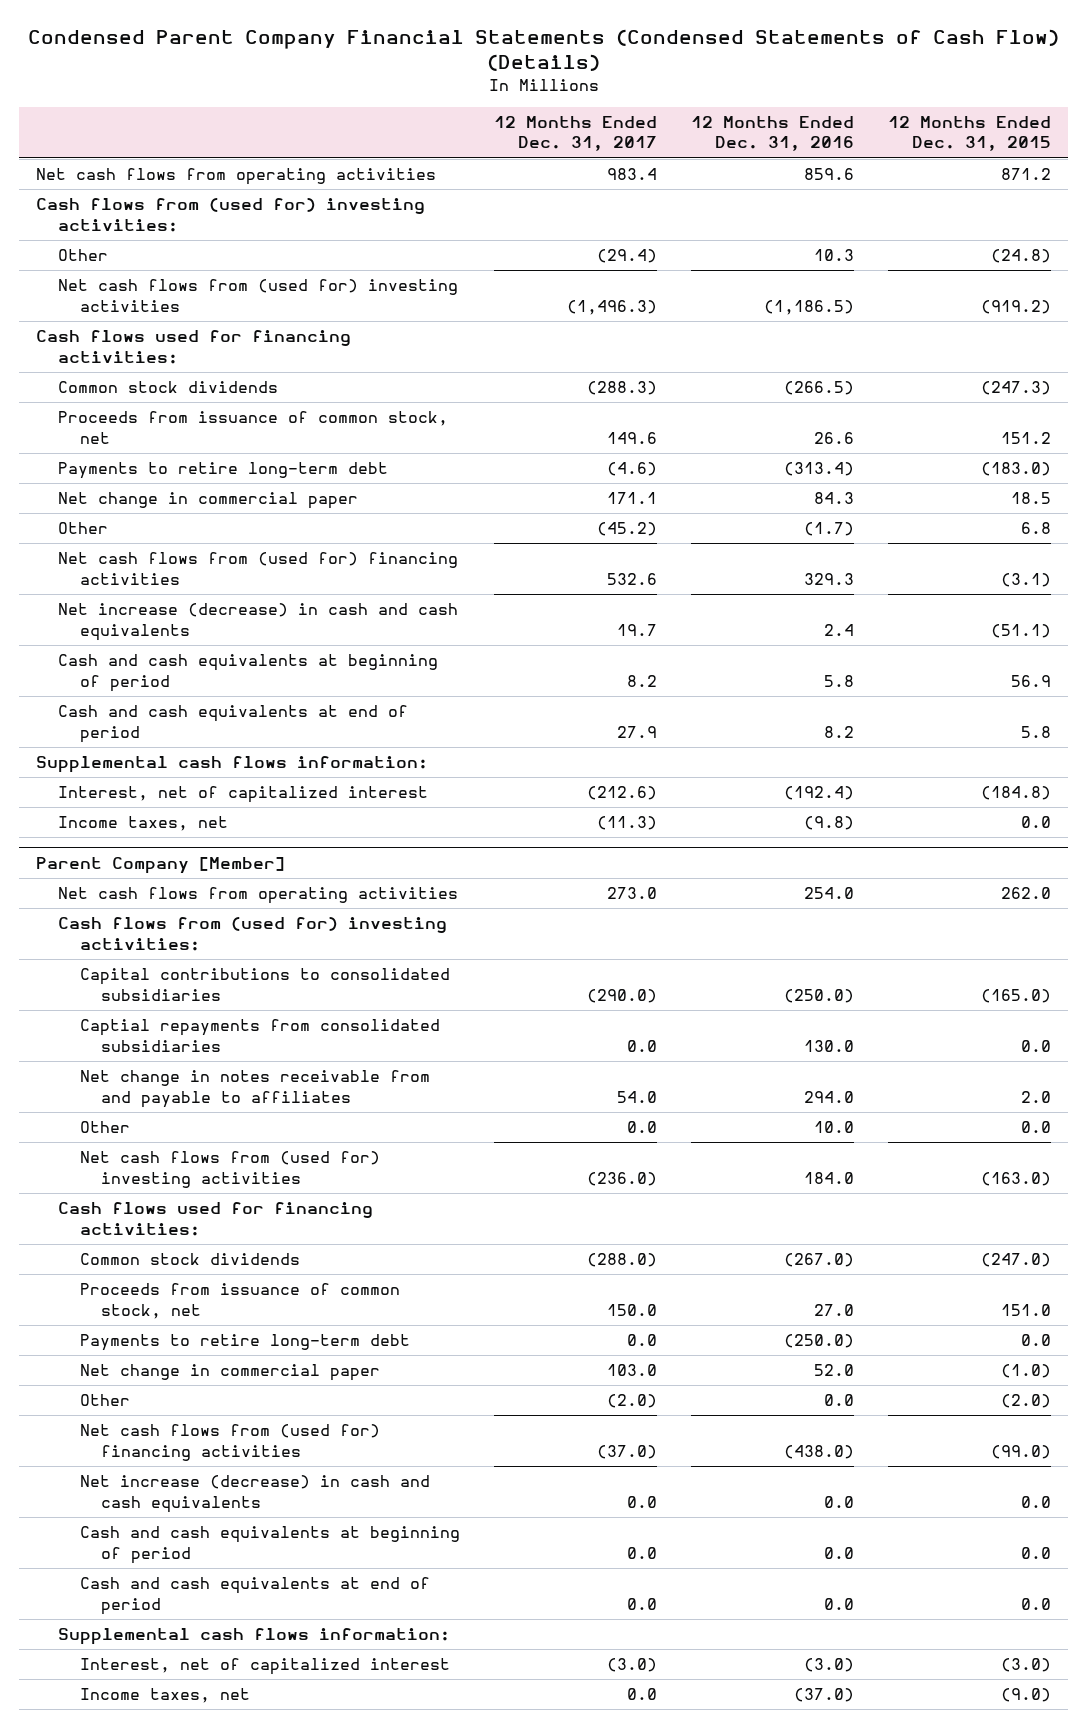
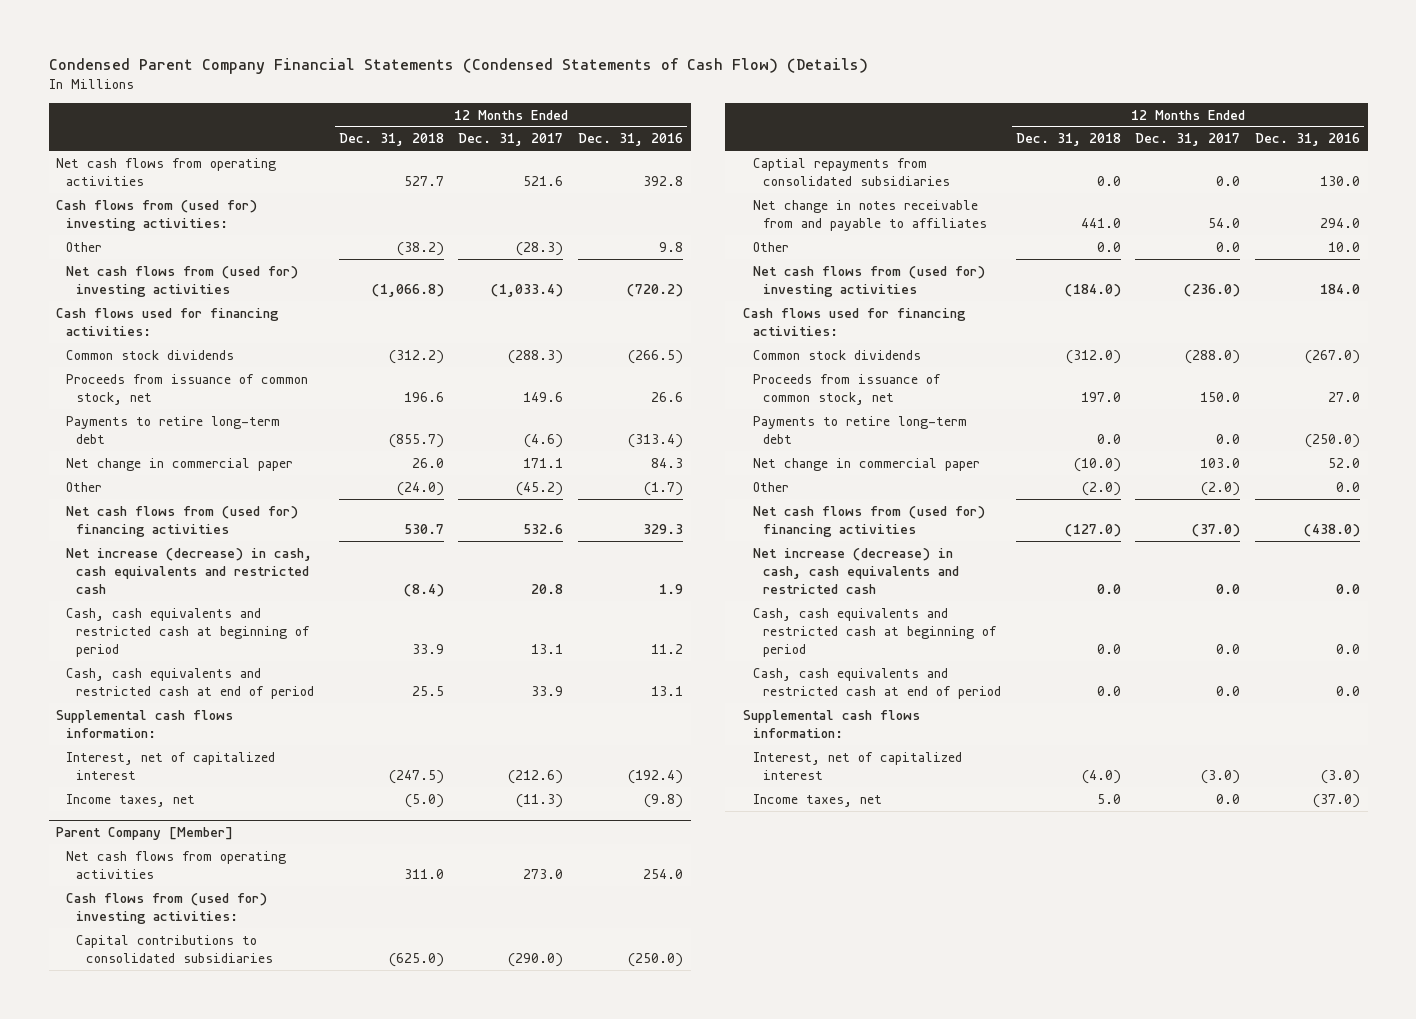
- | 12 Months Ended Dec. 31, 2017 | 12 Months Ended Dec. 31, 2016 | 12 Months Ended Dec. 31, 2015
+ | 12 Months Ended Dec. 31, 2018 | 12 Months Ended Dec. 31, 2017 | 12 Months Ended Dec. 31, 2016
- Net cash flows from operating activities | 983.4 | 859.6 | 871.2
+ Net cash flows from operating activities | 527.7 | 521.6 | 392.8
- Other | (29.4) | 10.3 | (24.8)
- Net cash flows from (used for) investing activities | (1,496.3) | (1,186.5) | (919.2)
+ Other | (38.2) | (28.3) | 9.8
+ Net cash flows from (used for) investing activities | (1,066.8) | (1,033.4) | (720.2)
- Net increase (decrease) in cash and cash equivalents | 19.7 | 2.4 | (51.1)
- Cash and cash equivalents at beginning of period | 8.2 | 5.8 | 56.9
- Cash and cash equivalents at end of period | 27.9 | 8.2 | 5.8
+ Net increase (decrease) in cash, cash equivalents and restricted cash | (8.4) | 20.8 | 1.9
+ Cash, cash equivalents and restricted cash at beginning of period | 33.9 | 13.1 | 11.2
+ Cash, cash equivalents and restricted cash at end of period | 25.5 | 33.9 | 13.1
@ Parent Company [Member]
- Net increase (decrease) in cash and cash equivalents | 0.0 | 0.0 | 0.0
- Cash and cash equivalents at beginning of period | 0.0 | 0.0 | 0.0
- Cash and cash equivalents at end of period | 0.0 | 0.0 | 0.0
+ Net increase (decrease) in cash, cash equivalents and restricted cash | 0.0 | 0.0 | 0.0
+ Cash, cash equivalents and restricted cash at beginning of period | 0.0 | 0.0 | 0.0
+ Cash, cash equivalents and restricted cash at end of period | 0.0 | 0.0 | 0.0

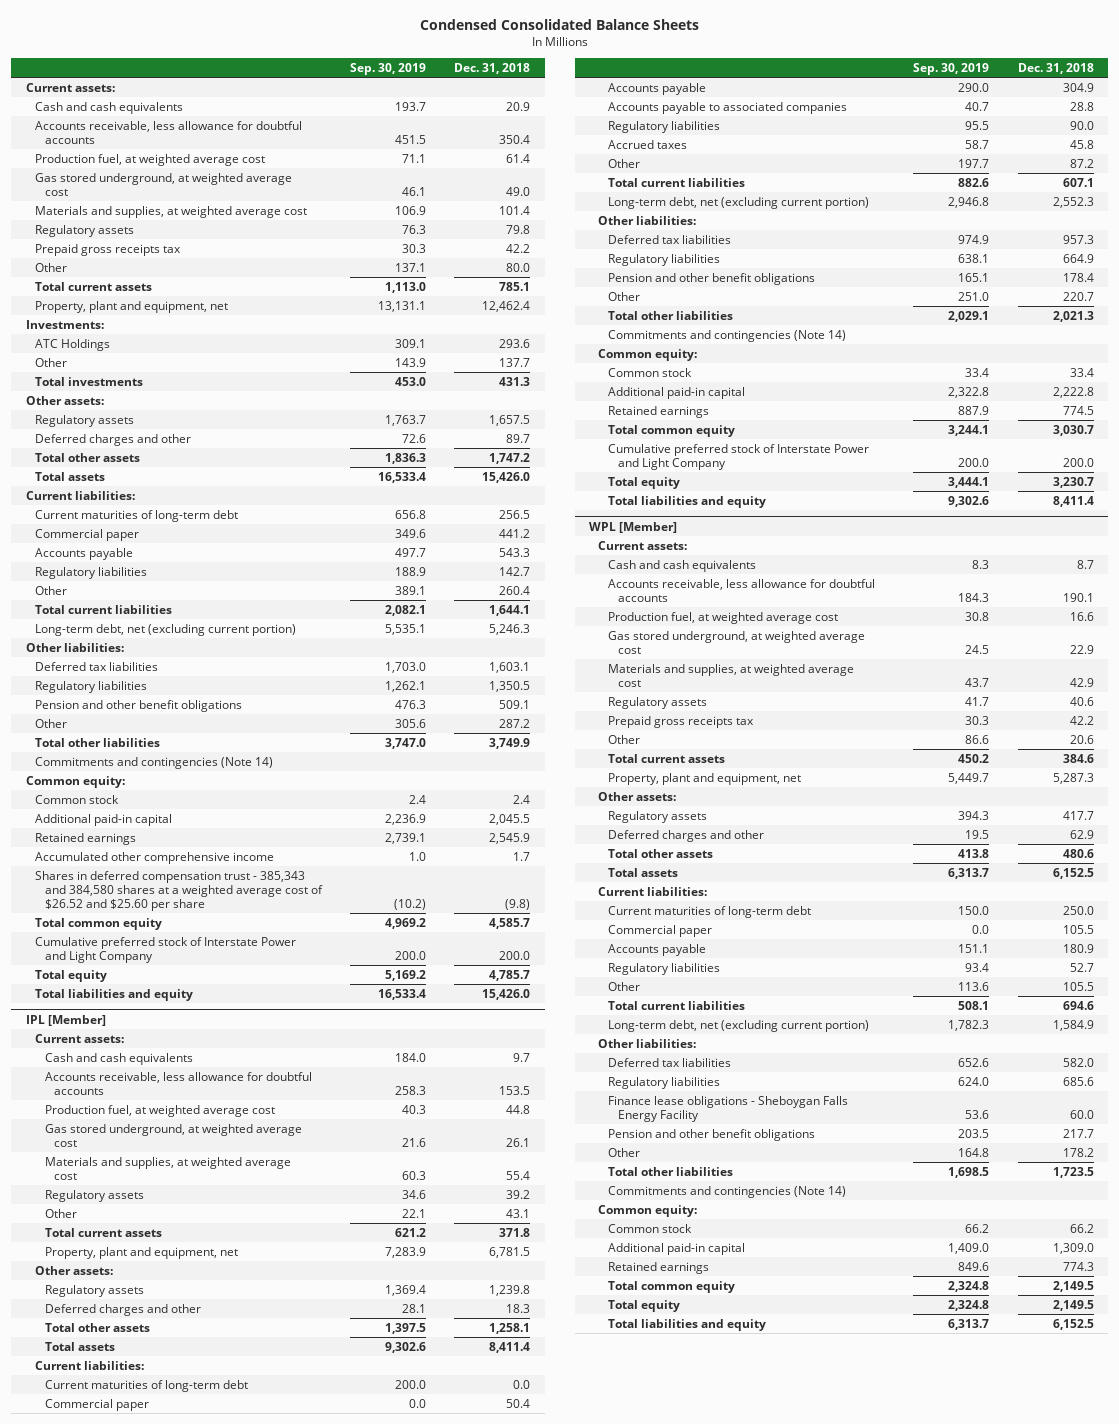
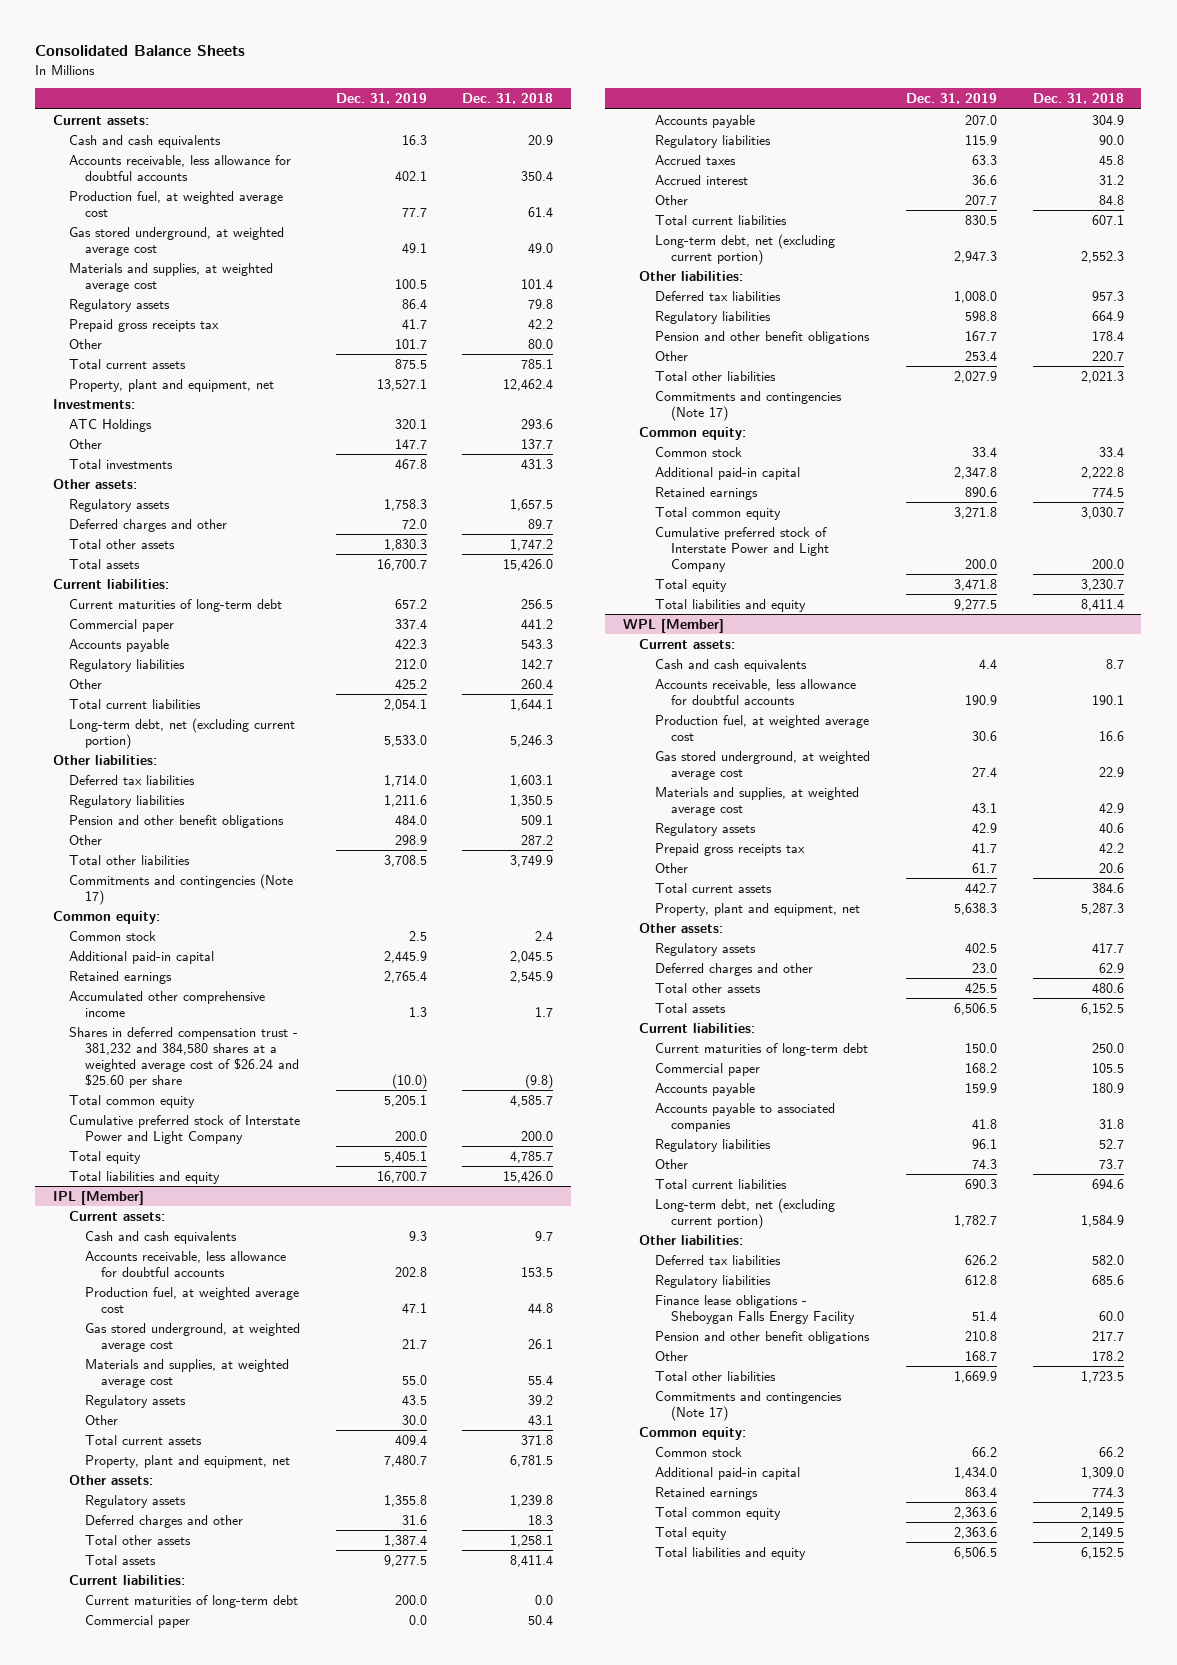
- Condensed Consolidated Balance Sheets
+ Consolidated Balance Sheets
- | Sep. 30, 2019 | Dec. 31, 2018
+ | Dec. 31, 2019 | Dec. 31, 2018
- Commitments and contingencies (Note 14)
+ Commitments and contingencies (Note 17)
- Shares in deferred compensation trust - 385,343 and 384,580 shares at a weighted average cost of $26.52 and $25.60 per share | (10.2) | (9.8)
+ Shares in deferred compensation trust - 381,232 and 384,580 shares at a weighted average cost of $26.24 and $25.60 per share | (10.0) | (9.8)
@ IPL [Member]
- Accounts payable to associated companies | 40.7 | 28.8
- Other | 197.7 | 87.2
+ Accrued interest | 36.6 | 31.2
+ Other | 207.7 | 84.8
- Commitments and contingencies (Note 14)
+ Commitments and contingencies (Note 17)
@ WPL [Member]
+ Accounts payable to associated companies | 41.8 | 31.8
- Other | 113.6 | 105.5
+ Other | 74.3 | 73.7
- Commitments and contingencies (Note 14)
+ Commitments and contingencies (Note 17)

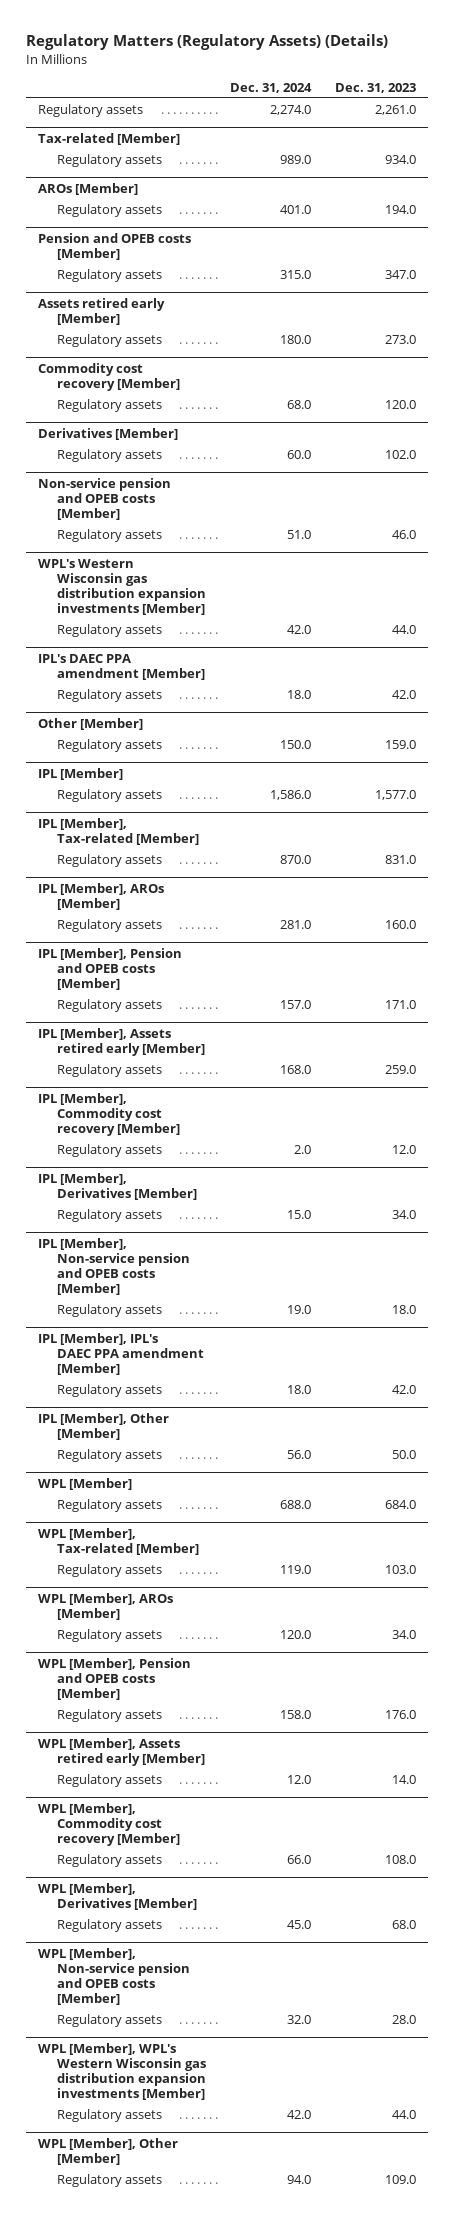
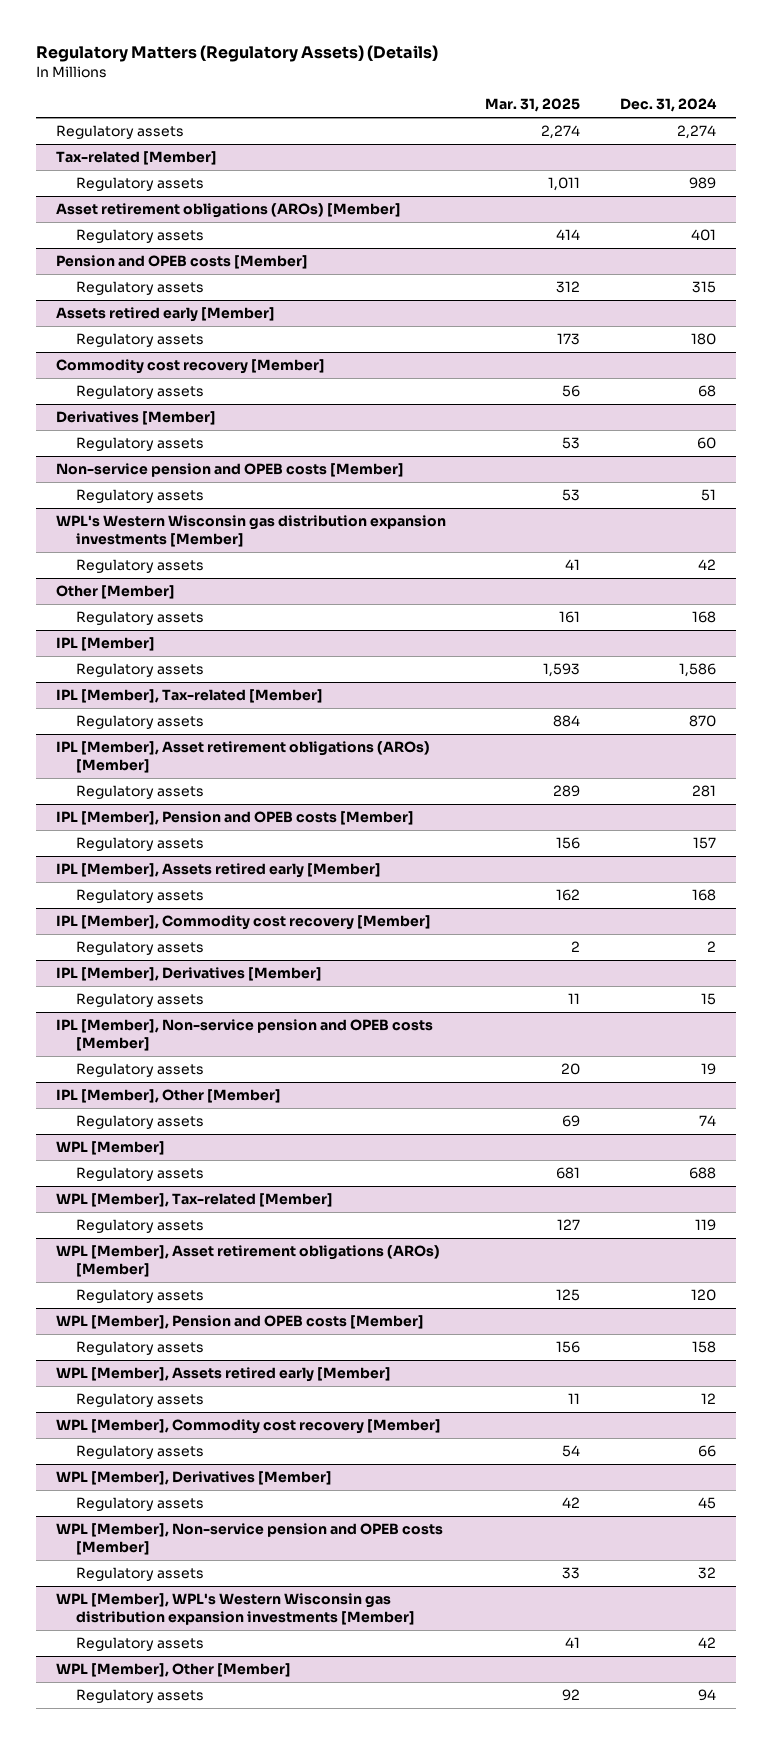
- | Dec. 31, 2024 | Dec. 31, 2023
+ | Mar. 31, 2025 | Dec. 31, 2024
- Regulatory assets | 2,274.0 | 2,261.0
+ Regulatory assets | 2,274 | 2,274
@ Tax-related [Member]
- Regulatory assets | 989.0 | 934.0
- AROs [Member]
- Regulatory assets | 401.0 | 194.0
@ Tax-related [Member]
+ Regulatory assets | 1,011 | 989
+ Asset retirement obligations (AROs) [Member]
+ Regulatory assets | 414 | 401
@ Pension and OPEB costs [Member]
- Regulatory assets | 315.0 | 347.0
+ Regulatory assets | 312 | 315
@ Assets retired early [Member]
- Regulatory assets | 180.0 | 273.0
+ Regulatory assets | 173 | 180
@ Commodity cost recovery [Member]
- Regulatory assets | 68.0 | 120.0
+ Regulatory assets | 56 | 68
@ Derivatives [Member]
- Regulatory assets | 60.0 | 102.0
+ Regulatory assets | 53 | 60
@ Non-service pension and OPEB costs [Member]
- Regulatory assets | 51.0 | 46.0
+ Regulatory assets | 53 | 51
@ WPL's Western Wisconsin gas distribution expansion investments [Member]
- Regulatory assets | 42.0 | 44.0
- IPL's DAEC PPA amendment [Member]
- Regulatory assets | 18.0 | 42.0
@ WPL's Western Wisconsin gas distribution expansion investments [Member]
+ Regulatory assets | 41 | 42
@ Other [Member]
- Regulatory assets | 150.0 | 159.0
+ Regulatory assets | 161 | 168
@ IPL [Member]
- Regulatory assets | 1,586.0 | 1,577.0
+ Regulatory assets | 1,593 | 1,586
@ IPL [Member], Tax-related [Member]
- Regulatory assets | 870.0 | 831.0
- IPL [Member], AROs [Member]
- Regulatory assets | 281.0 | 160.0
@ IPL [Member], Tax-related [Member]
+ Regulatory assets | 884 | 870
+ IPL [Member], Asset retirement obligations (AROs) [Member]
+ Regulatory assets | 289 | 281
@ IPL [Member], Pension and OPEB costs [Member]
- Regulatory assets | 157.0 | 171.0
+ Regulatory assets | 156 | 157
@ IPL [Member], Assets retired early [Member]
- Regulatory assets | 168.0 | 259.0
+ Regulatory assets | 162 | 168
@ IPL [Member], Commodity cost recovery [Member]
- Regulatory assets | 2.0 | 12.0
+ Regulatory assets | 2 | 2
@ IPL [Member], Derivatives [Member]
- Regulatory assets | 15.0 | 34.0
+ Regulatory assets | 11 | 15
@ IPL [Member], Non-service pension and OPEB costs [Member]
- Regulatory assets | 19.0 | 18.0
- IPL [Member], IPL's DAEC PPA amendment [Member]
- Regulatory assets | 18.0 | 42.0
@ IPL [Member], Non-service pension and OPEB costs [Member]
+ Regulatory assets | 20 | 19
@ IPL [Member], Other [Member]
- Regulatory assets | 56.0 | 50.0
+ Regulatory assets | 69 | 74
@ WPL [Member]
- Regulatory assets | 688.0 | 684.0
+ Regulatory assets | 681 | 688
@ WPL [Member], Tax-related [Member]
- Regulatory assets | 119.0 | 103.0
- WPL [Member], AROs [Member]
- Regulatory assets | 120.0 | 34.0
@ WPL [Member], Tax-related [Member]
+ Regulatory assets | 127 | 119
+ WPL [Member], Asset retirement obligations (AROs) [Member]
+ Regulatory assets | 125 | 120
@ WPL [Member], Pension and OPEB costs [Member]
- Regulatory assets | 158.0 | 176.0
+ Regulatory assets | 156 | 158
@ WPL [Member], Assets retired early [Member]
- Regulatory assets | 12.0 | 14.0
+ Regulatory assets | 11 | 12
@ WPL [Member], Commodity cost recovery [Member]
- Regulatory assets | 66.0 | 108.0
+ Regulatory assets | 54 | 66
@ WPL [Member], Derivatives [Member]
- Regulatory assets | 45.0 | 68.0
+ Regulatory assets | 42 | 45
@ WPL [Member], Non-service pension and OPEB costs [Member]
- Regulatory assets | 32.0 | 28.0
+ Regulatory assets | 33 | 32
@ WPL [Member], WPL's Western Wisconsin gas distribution expansion investments [Member]
- Regulatory assets | 42.0 | 44.0
+ Regulatory assets | 41 | 42
@ WPL [Member], Other [Member]
- Regulatory assets | 94.0 | 109.0
+ Regulatory assets | 92 | 94

